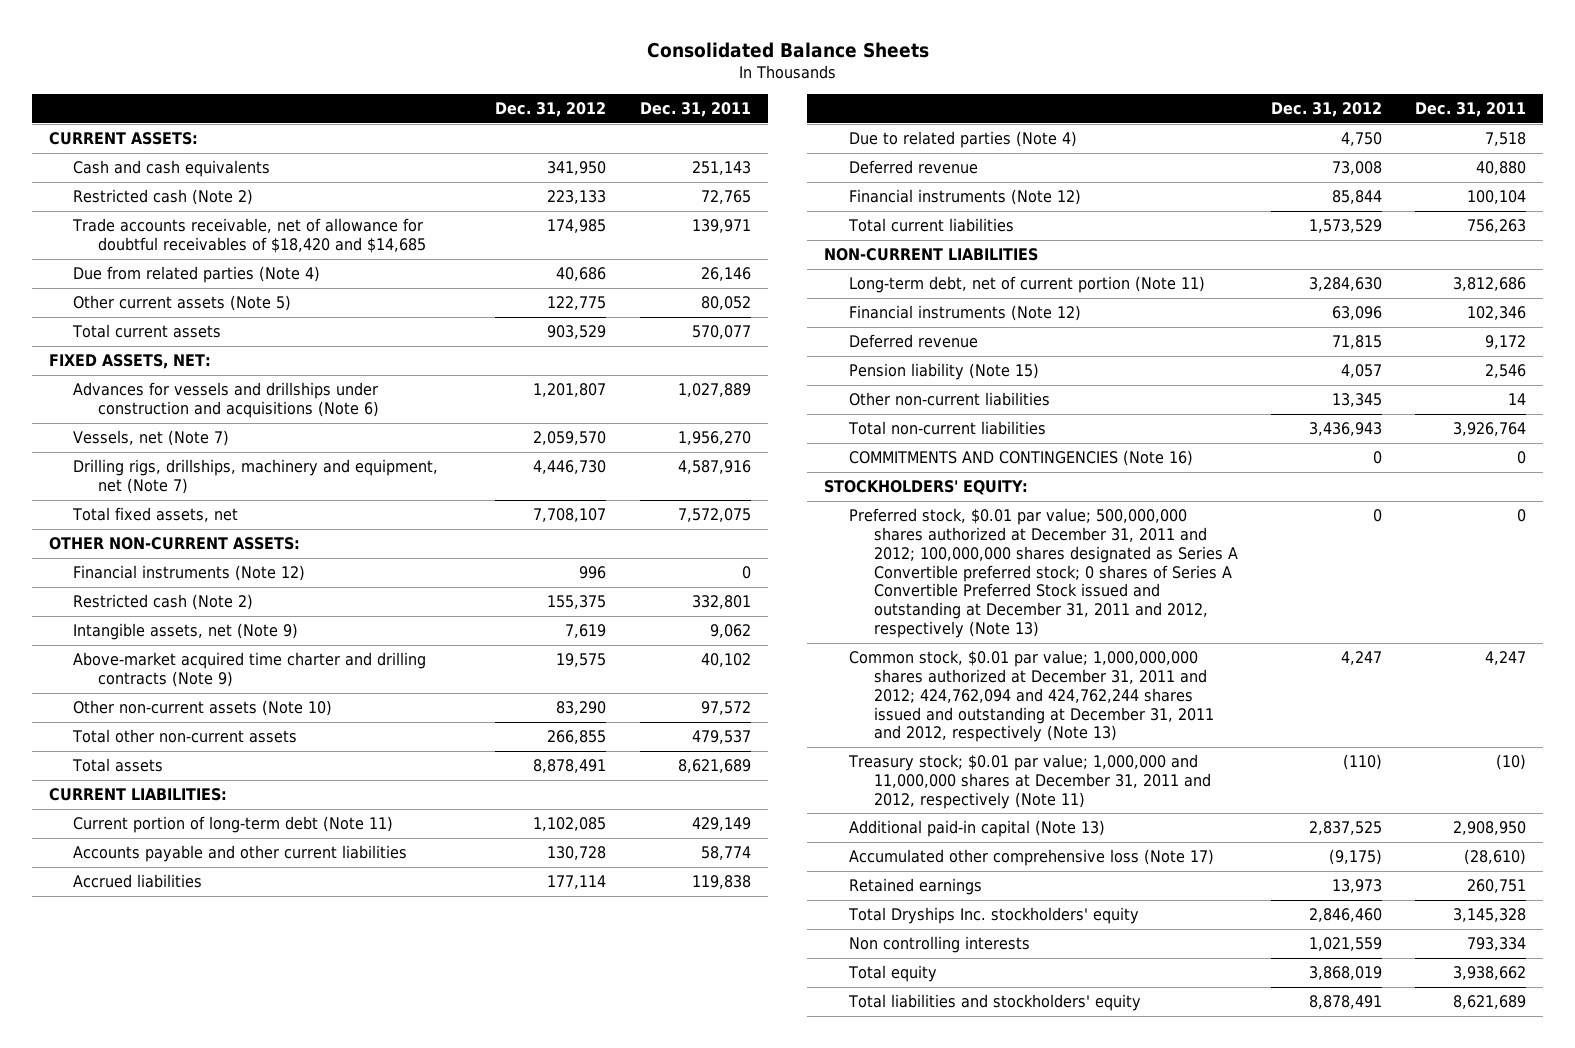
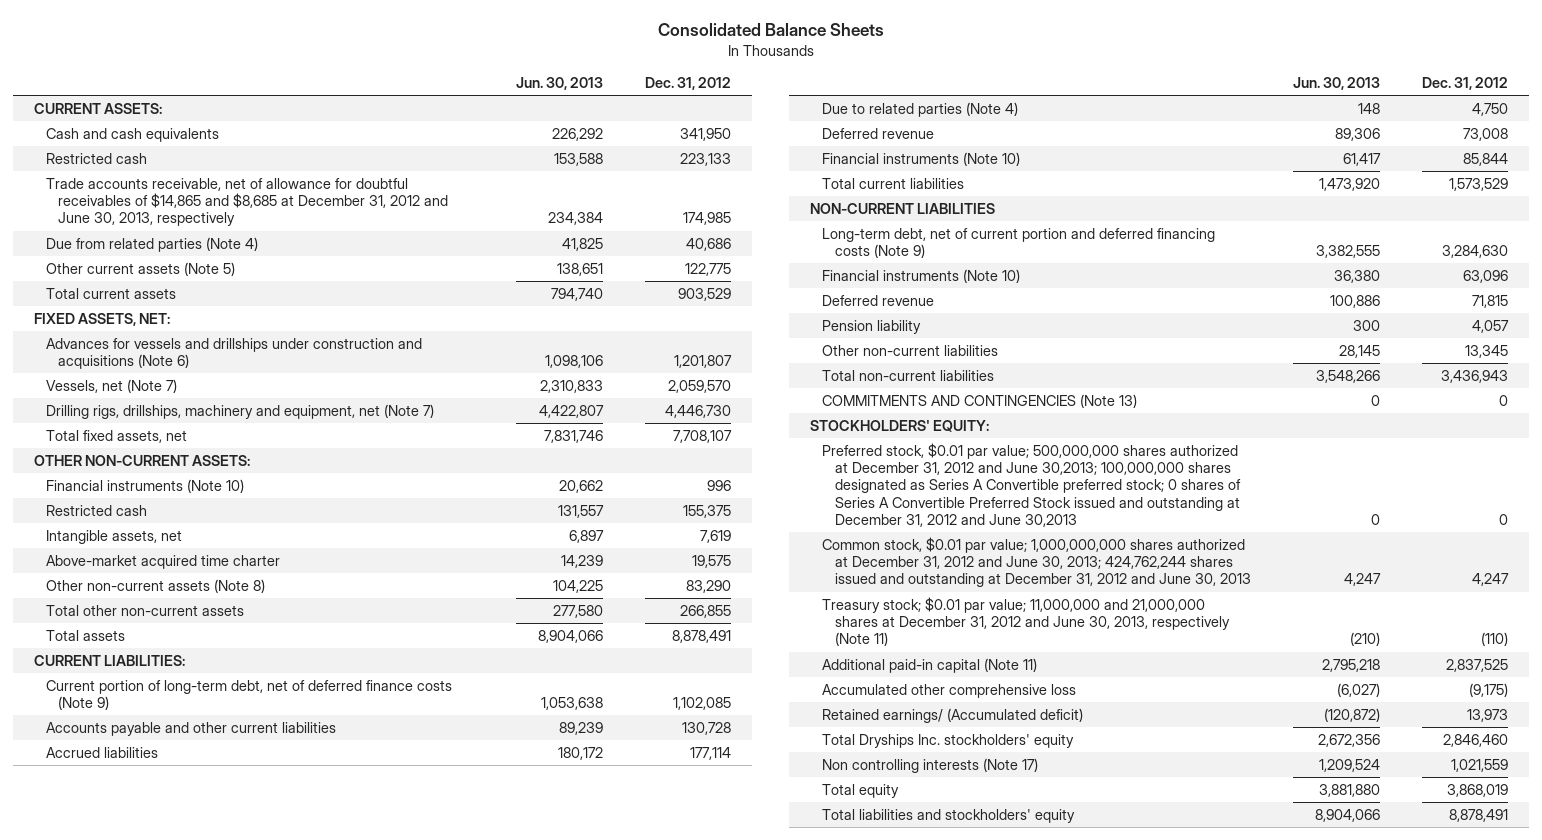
- | Dec. 31, 2012 | Dec. 31, 2011
+ | Jun. 30, 2013 | Dec. 31, 2012
- Restricted cash (Note 2) | 223,133 | 72,765
- Trade accounts receivable, net of allowance for doubtful receivables of $18,420 and $14,685 | 174,985 | 139,971
+ Restricted cash | 153,588 | 223,133
+ Trade accounts receivable, net of allowance for doubtful receivables of $14,865 and $8,685 at December 31, 2012 and June 30, 2013, respectively | 234,384 | 174,985
- Financial instruments (Note 12) | 996 | 0
- Restricted cash (Note 2) | 155,375 | 332,801
- Intangible assets, net (Note 9) | 7,619 | 9,062
- Above-market acquired time charter and drilling contracts (Note 9) | 19,575 | 40,102
- Other non-current assets (Note 10) | 83,290 | 97,572
+ Financial instruments (Note 10) | 20,662 | 996
+ Restricted cash | 131,557 | 155,375
+ Intangible assets, net | 6,897 | 7,619
+ Above-market acquired time charter | 14,239 | 19,575
+ Other non-current assets (Note 8) | 104,225 | 83,290
- Current portion of long-term debt (Note 11) | 1,102,085 | 429,149
+ Current portion of long-term debt, net of deferred finance costs (Note 9) | 1,053,638 | 1,102,085
- Financial instruments (Note 12) | 85,844 | 100,104
+ Financial instruments (Note 10) | 61,417 | 85,844
- Long-term debt, net of current portion (Note 11) | 3,284,630 | 3,812,686
- Financial instruments (Note 12) | 63,096 | 102,346
+ Long-term debt, net of current portion and deferred financing costs (Note 9) | 3,382,555 | 3,284,630
+ Financial instruments (Note 10) | 36,380 | 63,096
- Pension liability (Note 15) | 4,057 | 2,546
+ Pension liability | 300 | 4,057
- COMMITMENTS AND CONTINGENCIES (Note 16) | 0 | 0
+ COMMITMENTS AND CONTINGENCIES (Note 13) | 0 | 0
- Preferred stock, $0.01 par value; 500,000,000 shares authorized at December 31, 2011 and 2012; 100,000,000 shares designated as Series A Convertible preferred stock; 0 shares of Series A Convertible Preferred Stock issued and outstanding at December 31, 2011 and 2012, respectively (Note 13) | 0 | 0
- Common stock, $0.01 par value; 1,000,000,000 shares authorized at December 31, 2011 and 2012; 424,762,094 and 424,762,244 shares issued and outstanding at December 31, 2011 and 2012, respectively (Note 13) | 4,247 | 4,247
- Treasury stock; $0.01 par value; 1,000,000 and 11,000,000 shares at December 31, 2011 and 2012, respectively (Note 11) | (110) | (10)
- Additional paid-in capital (Note 13) | 2,837,525 | 2,908,950
- Accumulated other comprehensive loss (Note 17) | (9,175) | (28,610)
- Retained earnings | 13,973 | 260,751
+ Preferred stock, $0.01 par value; 500,000,000 shares authorized at December 31, 2012 and June 30,2013; 100,000,000 shares designated as Series A Convertible preferred stock; 0 shares of Series A Convertible Preferred Stock issued and outstanding at December 31, 2012 and June 30,2013 | 0 | 0
+ Common stock, $0.01 par value; 1,000,000,000 shares authorized at December 31, 2012 and June 30, 2013; 424,762,244 shares issued and outstanding at December 31, 2012 and June 30, 2013 | 4,247 | 4,247
+ Treasury stock; $0.01 par value; 11,000,000 and 21,000,000 shares at December 31, 2012 and June 30, 2013, respectively (Note 11) | (210) | (110)
+ Additional paid-in capital (Note 11) | 2,795,218 | 2,837,525
+ Accumulated other comprehensive loss | (6,027) | (9,175)
+ Retained earnings/ (Accumulated deficit) | (120,872) | 13,973
- Non controlling interests | 1,021,559 | 793,334
+ Non controlling interests (Note 17) | 1,209,524 | 1,021,559

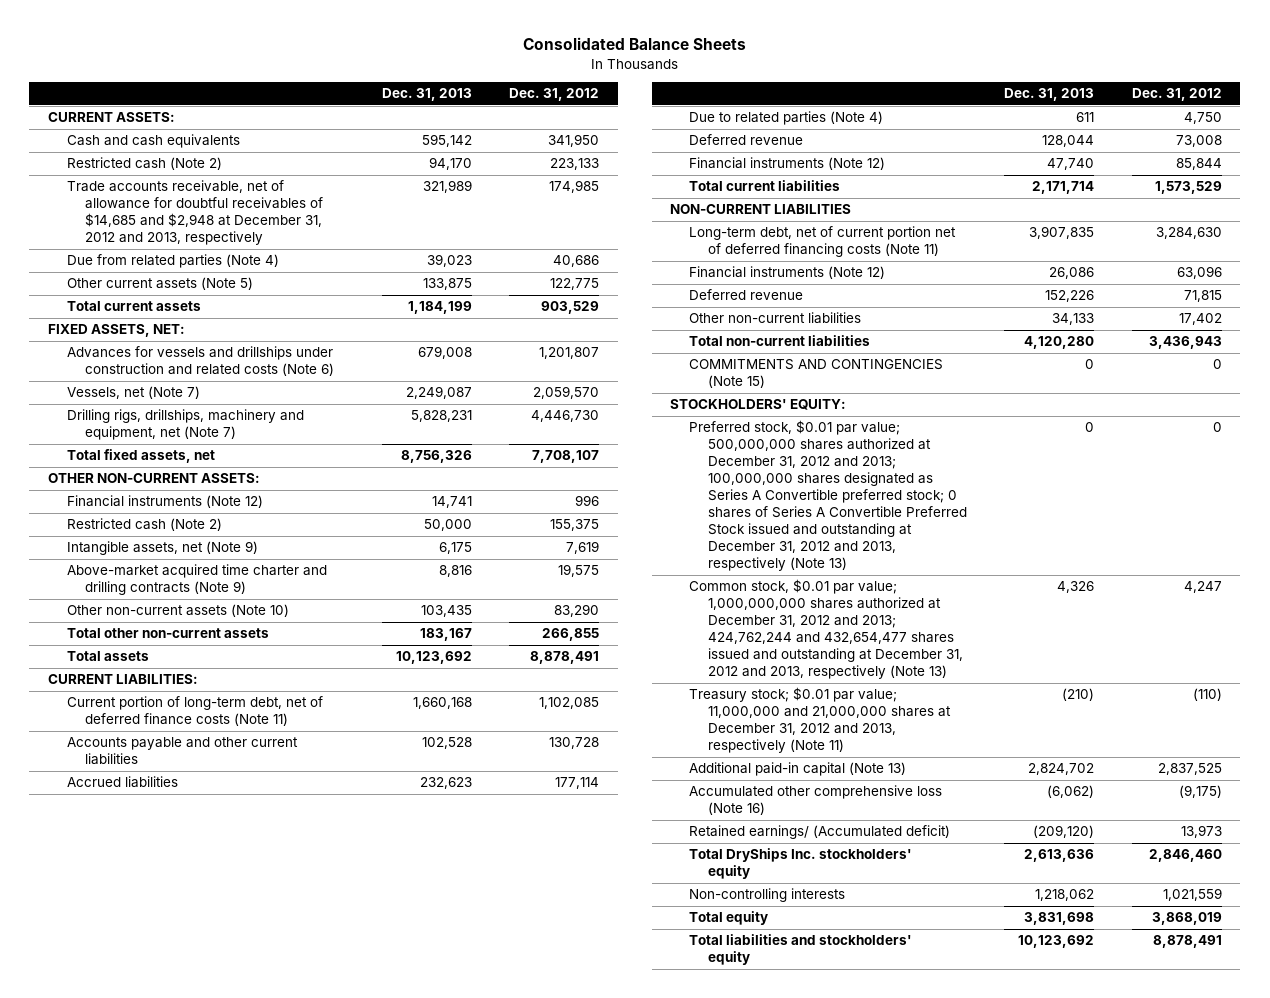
- | Jun. 30, 2013 | Dec. 31, 2012
+ | Dec. 31, 2013 | Dec. 31, 2012
- Restricted cash | 153,588 | 223,133
- Trade accounts receivable, net of allowance for doubtful receivables of $14,865 and $8,685 at December 31, 2012 and June 30, 2013, respectively | 234,384 | 174,985
+ Restricted cash (Note 2) | 94,170 | 223,133
+ Trade accounts receivable, net of allowance for doubtful receivables of $14,685 and $2,948 at December 31, 2012 and 2013, respectively | 321,989 | 174,985
- Advances for vessels and drillships under construction and acquisitions (Note 6) | 1,098,106 | 1,201,807
+ Advances for vessels and drillships under construction and related costs (Note 6) | 679,008 | 1,201,807
- Financial instruments (Note 10) | 20,662 | 996
- Restricted cash | 131,557 | 155,375
- Intangible assets, net | 6,897 | 7,619
- Above-market acquired time charter | 14,239 | 19,575
- Other non-current assets (Note 8) | 104,225 | 83,290
+ Financial instruments (Note 12) | 14,741 | 996
+ Restricted cash (Note 2) | 50,000 | 155,375
+ Intangible assets, net (Note 9) | 6,175 | 7,619
+ Above-market acquired time charter and drilling contracts (Note 9) | 8,816 | 19,575
+ Other non-current assets (Note 10) | 103,435 | 83,290
- Current portion of long-term debt, net of deferred finance costs (Note 9) | 1,053,638 | 1,102,085
+ Current portion of long-term debt, net of deferred finance costs (Note 11) | 1,660,168 | 1,102,085
- Financial instruments (Note 10) | 61,417 | 85,844
+ Financial instruments (Note 12) | 47,740 | 85,844
- Long-term debt, net of current portion and deferred financing costs (Note 9) | 3,382,555 | 3,284,630
- Financial instruments (Note 10) | 36,380 | 63,096
+ Long-term debt, net of current portion net of deferred financing costs (Note 11) | 3,907,835 | 3,284,630
+ Financial instruments (Note 12) | 26,086 | 63,096
- Pension liability | 300 | 4,057
- Other non-current liabilities | 28,145 | 13,345
+ Other non-current liabilities | 34,133 | 17,402
- COMMITMENTS AND CONTINGENCIES (Note 13) | 0 | 0
+ COMMITMENTS AND CONTINGENCIES (Note 15) | 0 | 0
- Preferred stock, $0.01 par value; 500,000,000 shares authorized at December 31, 2012 and June 30,2013; 100,000,000 shares designated as Series A Convertible preferred stock; 0 shares of Series A Convertible Preferred Stock issued and outstanding at December 31, 2012 and June 30,2013 | 0 | 0
- Common stock, $0.01 par value; 1,000,000,000 shares authorized at December 31, 2012 and June 30, 2013; 424,762,244 shares issued and outstanding at December 31, 2012 and June 30, 2013 | 4,247 | 4,247
- Treasury stock; $0.01 par value; 11,000,000 and 21,000,000 shares at December 31, 2012 and June 30, 2013, respectively (Note 11) | (210) | (110)
- Additional paid-in capital (Note 11) | 2,795,218 | 2,837,525
- Accumulated other comprehensive loss | (6,027) | (9,175)
+ Preferred stock, $0.01 par value; 500,000,000 shares authorized at December 31, 2012 and 2013; 100,000,000 shares designated as Series A Convertible preferred stock; 0 shares of Series A Convertible Preferred Stock issued and outstanding at December 31, 2012 and 2013, respectively (Note 13) | 0 | 0
+ Common stock, $0.01 par value; 1,000,000,000 shares authorized at December 31, 2012 and 2013; 424,762,244 and 432,654,477 shares issued and outstanding at December 31, 2012 and 2013, respectively (Note 13) | 4,326 | 4,247
+ Treasury stock; $0.01 par value; 11,000,000 and 21,000,000 shares at December 31, 2012 and 2013, respectively (Note 11) | (210) | (110)
+ Additional paid-in capital (Note 13) | 2,824,702 | 2,837,525
+ Accumulated other comprehensive loss (Note 16) | (6,062) | (9,175)
- Total Dryships Inc. stockholders' equity | 2,672,356 | 2,846,460
- Non controlling interests (Note 17) | 1,209,524 | 1,021,559
+ Total DryShips Inc. stockholders' equity | 2,613,636 | 2,846,460
+ Non-controlling interests | 1,218,062 | 1,021,559

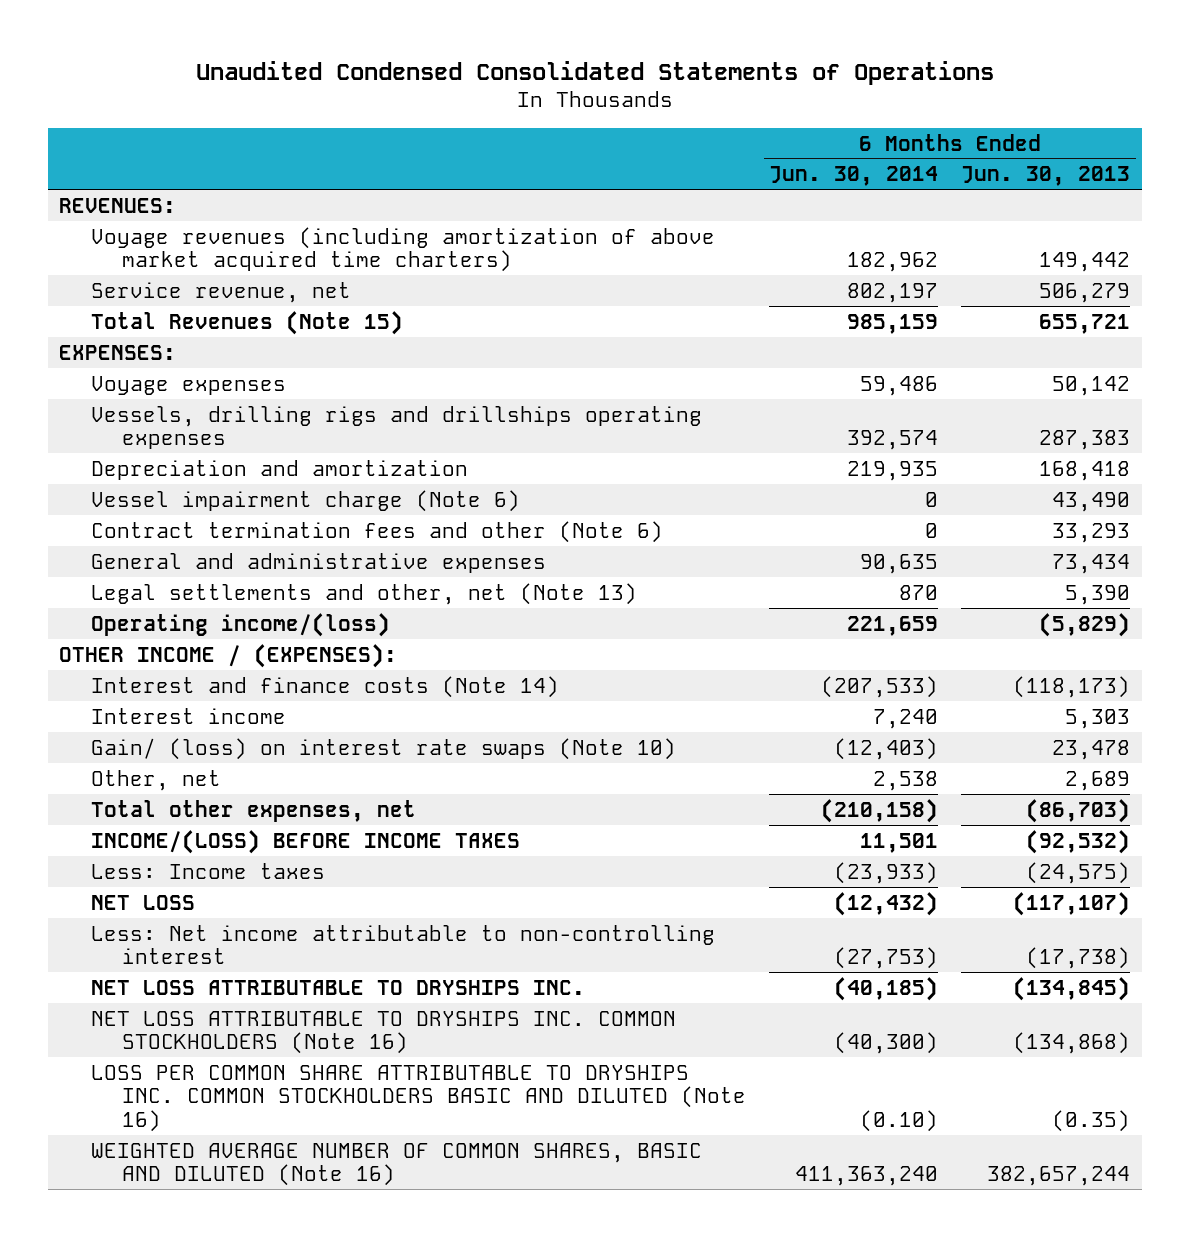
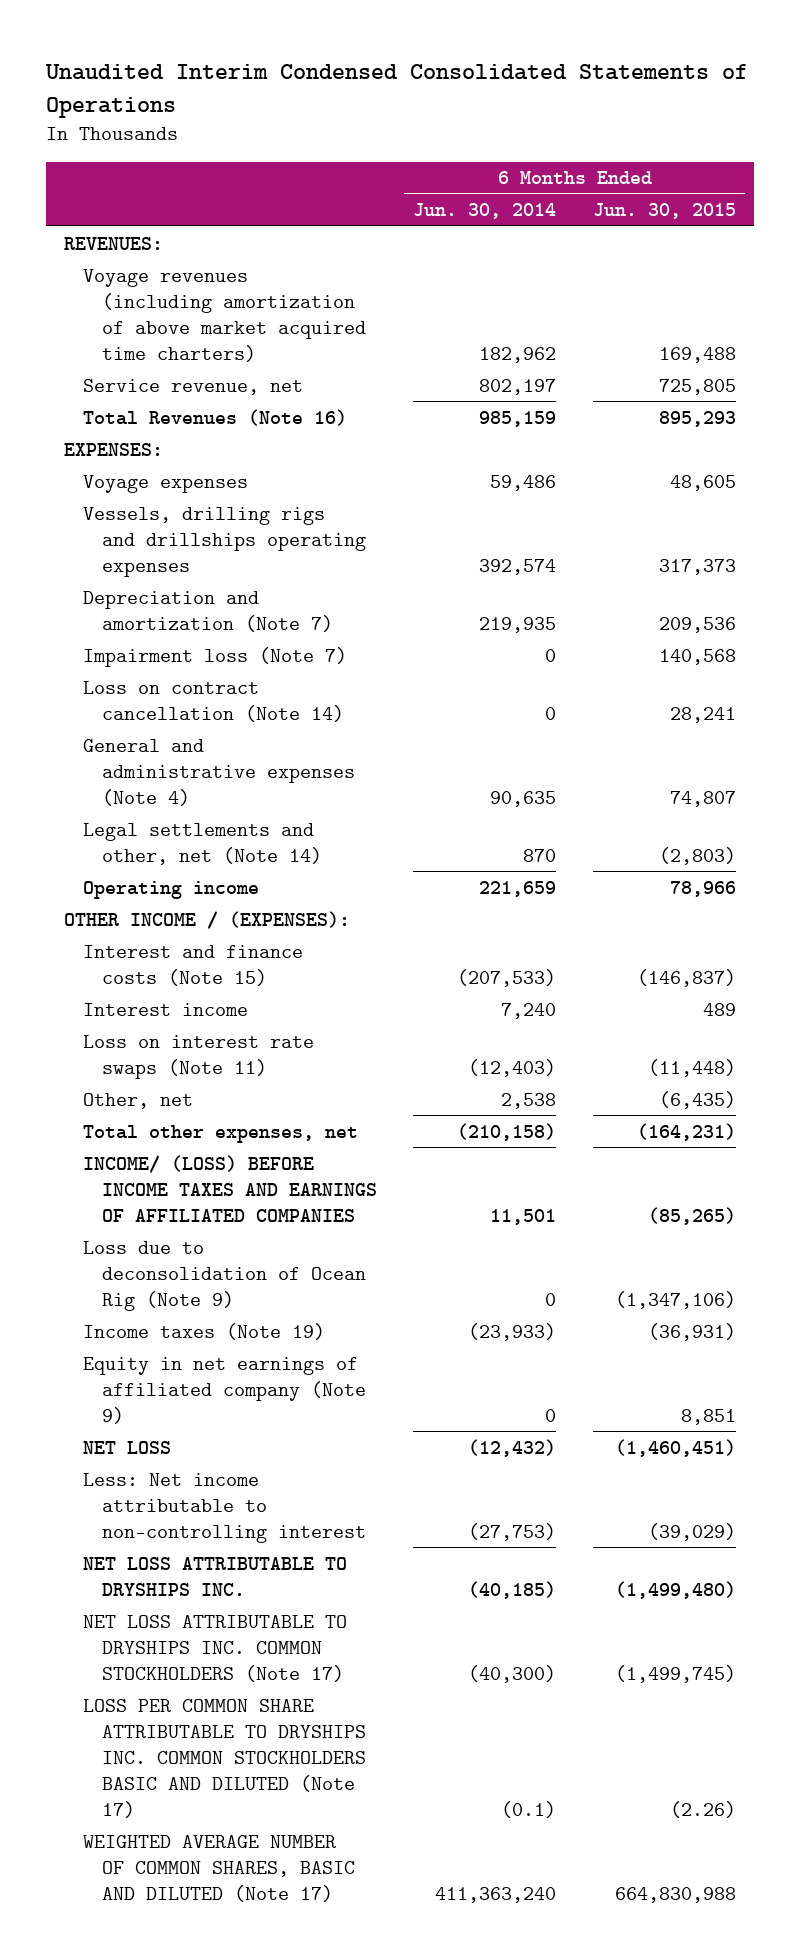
- Unaudited Condensed Consolidated Statements of Operations
+ Unaudited Interim Condensed Consolidated Statements of Operations
- | 6 Months Ended Jun. 30, 2014 | 6 Months Ended Jun. 30, 2013
+ | 6 Months Ended Jun. 30, 2014 | 6 Months Ended Jun. 30, 2015
- Total Revenues (Note 15) | 985,159 | 655,721
+ Total Revenues (Note 16) | 985,159 | 895,293
- Depreciation and amortization | 219,935 | 168,418
- Vessel impairment charge (Note 6) | 0 | 43,490
- Contract termination fees and other (Note 6) | 0 | 33,293
- General and administrative expenses | 90,635 | 73,434
- Legal settlements and other, net (Note 13) | 870 | 5,390
- Operating income/(loss) | 221,659 | (5,829)
+ Depreciation and amortization (Note 7) | 219,935 | 209,536
+ Impairment loss (Note 7) | 0 | 140,568
+ Loss on contract cancellation (Note 14) | 0 | 28,241
+ General and administrative expenses (Note 4) | 90,635 | 74,807
+ Legal settlements and other, net (Note 14) | 870 | (2,803)
+ Operating income | 221,659 | 78,966
- Interest and finance costs (Note 14) | (207,533) | (118,173)
+ Interest and finance costs (Note 15) | (207,533) | (146,837)
- Gain/ (loss) on interest rate swaps (Note 10) | (12,403) | 23,478
+ Loss on interest rate swaps (Note 11) | (12,403) | (11,448)
- INCOME/(LOSS) BEFORE INCOME TAXES | 11,501 | (92,532)
- Less: Income taxes | (23,933) | (24,575)
+ INCOME/ (LOSS) BEFORE INCOME TAXES AND EARNINGS OF AFFILIATED COMPANIES | 11,501 | (85,265)
+ Loss due to deconsolidation of Ocean Rig (Note 9) | 0 | (1,347,106)
+ Income taxes (Note 19) | (23,933) | (36,931)
+ Equity in net earnings of affiliated company (Note 9) | 0 | 8,851
- NET LOSS ATTRIBUTABLE TO DRYSHIPS INC. COMMON STOCKHOLDERS (Note 16) | (40,300) | (134,868)
- LOSS PER COMMON SHARE ATTRIBUTABLE TO DRYSHIPS INC. COMMON STOCKHOLDERS BASIC AND DILUTED (Note 16) | (0.10) | (0.35)
- WEIGHTED AVERAGE NUMBER OF COMMON SHARES, BASIC AND DILUTED (Note 16) | 411,363,240 | 382,657,244
+ NET LOSS ATTRIBUTABLE TO DRYSHIPS INC. COMMON STOCKHOLDERS (Note 17) | (40,300) | (1,499,745)
+ LOSS PER COMMON SHARE ATTRIBUTABLE TO DRYSHIPS INC. COMMON STOCKHOLDERS BASIC AND DILUTED (Note 17) | (0.1) | (2.26)
+ WEIGHTED AVERAGE NUMBER OF COMMON SHARES, BASIC AND DILUTED (Note 17) | 411,363,240 | 664,830,988

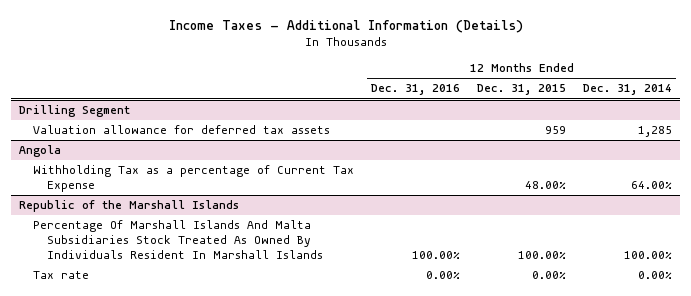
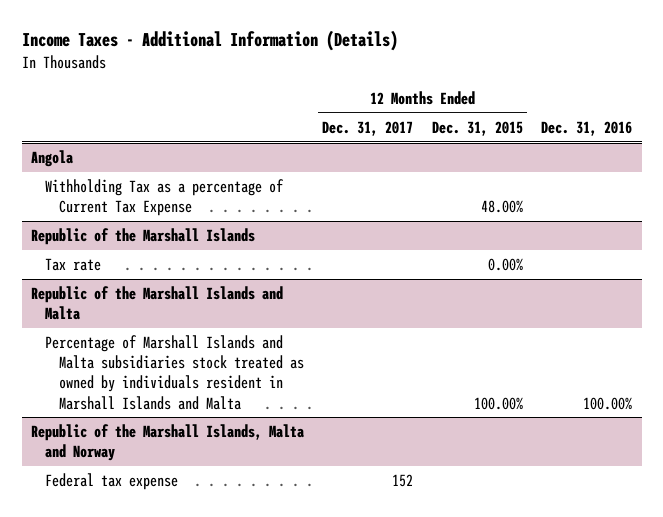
- | 12 Months Ended Dec. 31, 2016 | 12 Months Ended Dec. 31, 2015 | 12 Months Ended Dec. 31, 2014
+ | 12 Months Ended Dec. 31, 2017 | 12 Months Ended Dec. 31, 2015 | Dec. 31, 2016
- Drilling Segment
- Valuation allowance for deferred tax assets | | 959 | 1,285
@ Republic of the Marshall Islands
- Percentage Of Marshall Islands And Malta Subsidiaries Stock Treated As Owned By Individuals Resident In Marshall Islands | 100.00% | 100.00% | 100.00%
+ Republic of the Marshall Islands and Malta
+ Percentage of Marshall Islands and Malta subsidiaries stock treated as owned by individuals resident in Marshall Islands and Malta | | 100.00% | 100.00%
+ Republic of the Marshall Islands, Malta and Norway
+ Federal tax expense | 152 | |

